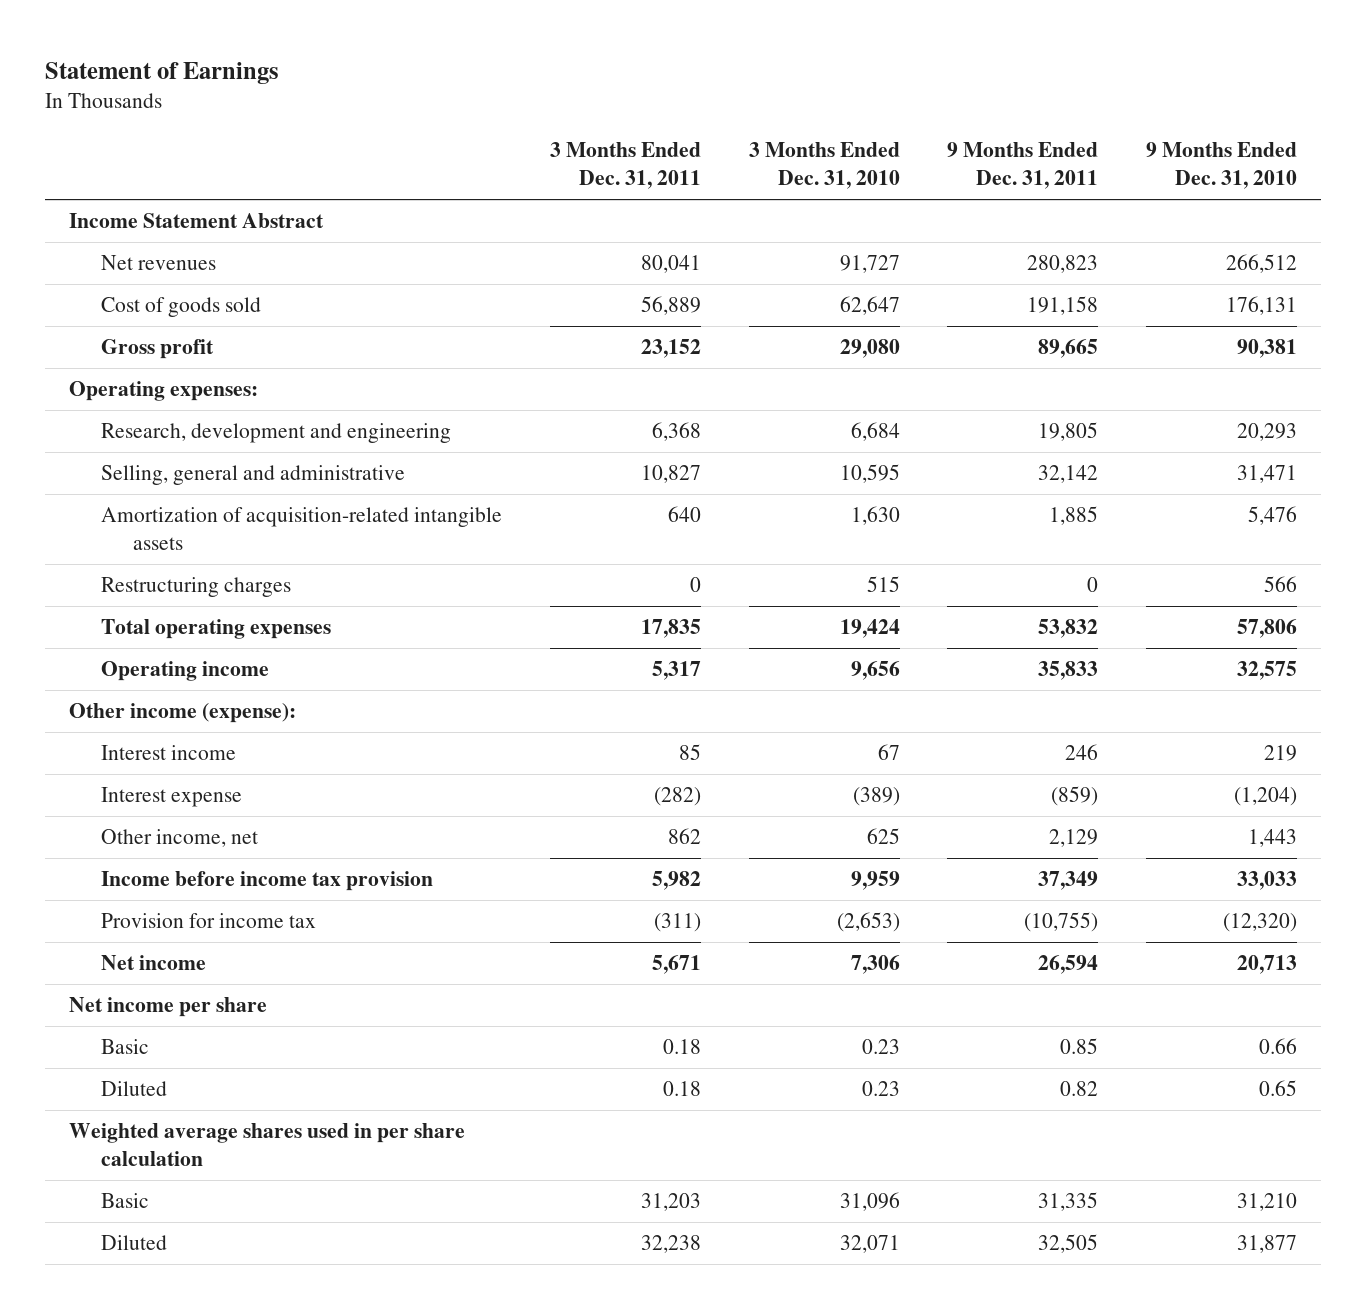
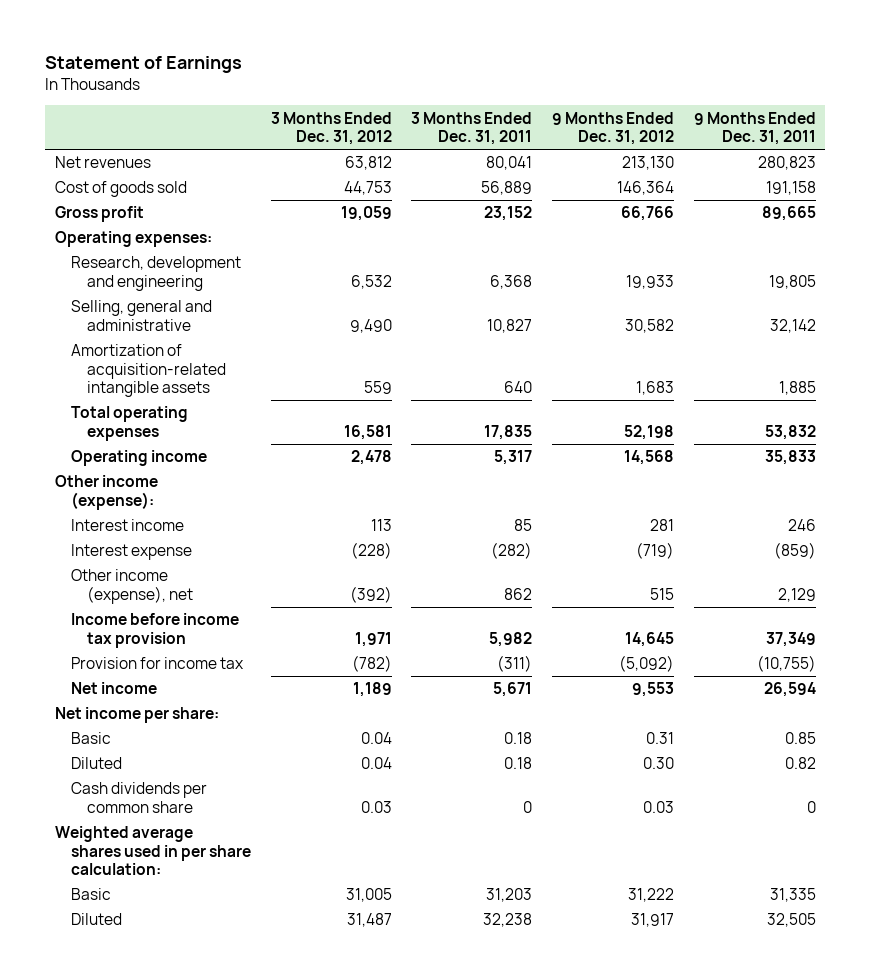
- | 3 Months Ended Dec. 31, 2011 | 3 Months Ended Dec. 31, 2010 | 9 Months Ended Dec. 31, 2011 | 9 Months Ended Dec. 31, 2010
+ | 3 Months Ended Dec. 31, 2012 | 3 Months Ended Dec. 31, 2011 | 9 Months Ended Dec. 31, 2012 | 9 Months Ended Dec. 31, 2011
- Income Statement Abstract
- Restructuring charges | 0 | 515 | 0 | 566
- Other income, net | 862 | 625 | 2,129 | 1,443
+ Other income (expense), net | (392) | 862 | 515 | 2,129
- Net income per share
+ Net income per share:
- Weighted average shares used in per share calculation
+ Cash dividends per common share | 0.03 | 0 | 0.03 | 0
+ Weighted average shares used in per share calculation:

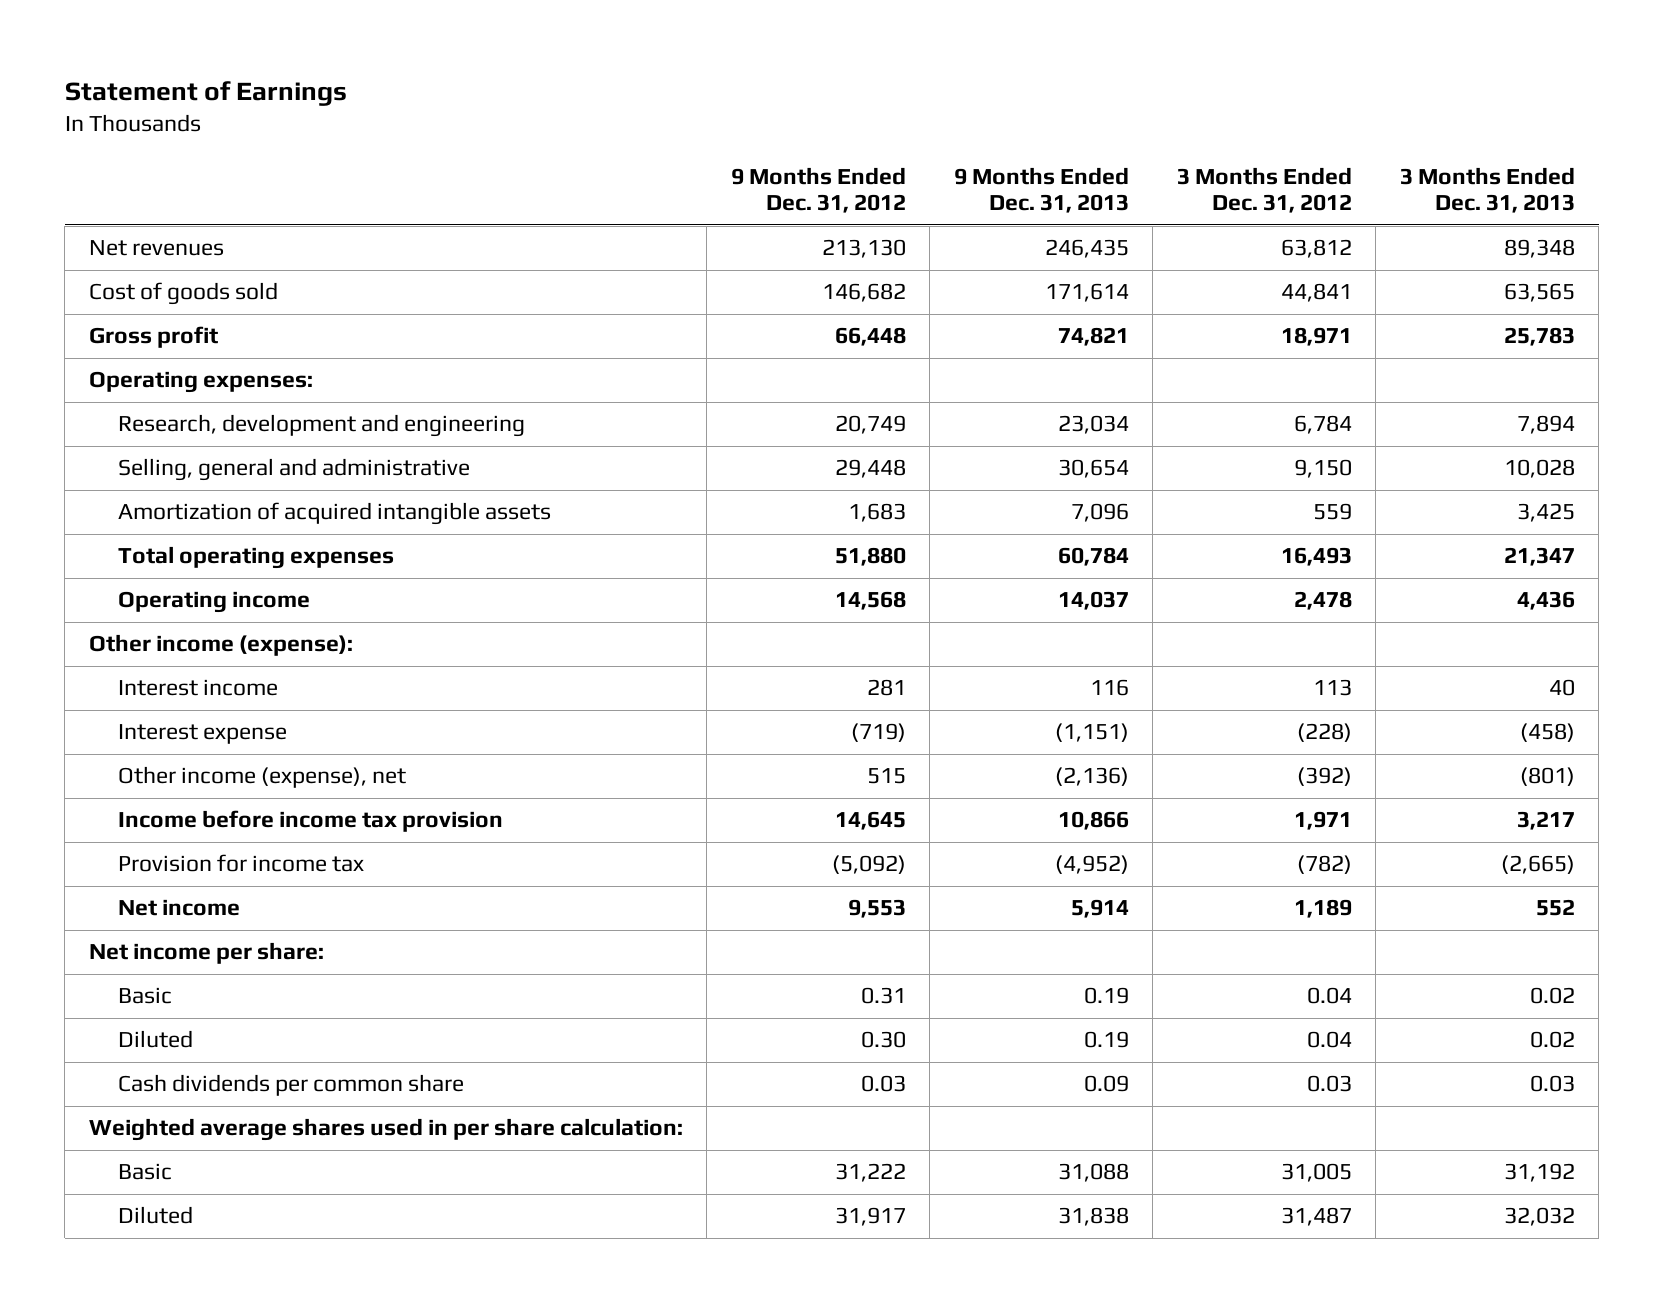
- | 3 Months Ended Dec. 31, 2012 | 3 Months Ended Dec. 31, 2011 | 9 Months Ended Dec. 31, 2012 | 9 Months Ended Dec. 31, 2011
+ | 9 Months Ended Dec. 31, 2012 | 9 Months Ended Dec. 31, 2013 | 3 Months Ended Dec. 31, 2012 | 3 Months Ended Dec. 31, 2013
- Cost of goods sold | 44,753 | 56,889 | 146,364 | 191,158
- Gross profit | 19,059 | 23,152 | 66,766 | 89,665
+ Cost of goods sold | 146,682 | 171,614 | 44,841 | 63,565
+ Gross profit | 66,448 | 74,821 | 18,971 | 25,783
- Research, development and engineering | 6,532 | 6,368 | 19,933 | 19,805
- Selling, general and administrative | 9,490 | 10,827 | 30,582 | 32,142
- Amortization of acquisition-related intangible assets | 559 | 640 | 1,683 | 1,885
- Total operating expenses | 16,581 | 17,835 | 52,198 | 53,832
+ Research, development and engineering | 20,749 | 23,034 | 6,784 | 7,894
+ Selling, general and administrative | 29,448 | 30,654 | 9,150 | 10,028
+ Amortization of acquired intangible assets | 1,683 | 7,096 | 559 | 3,425
+ Total operating expenses | 51,880 | 60,784 | 16,493 | 21,347

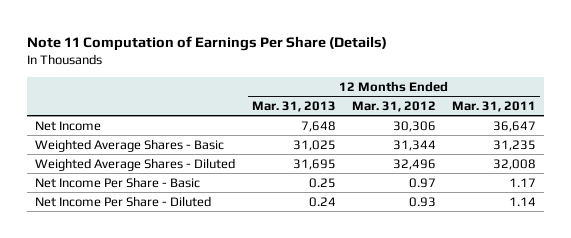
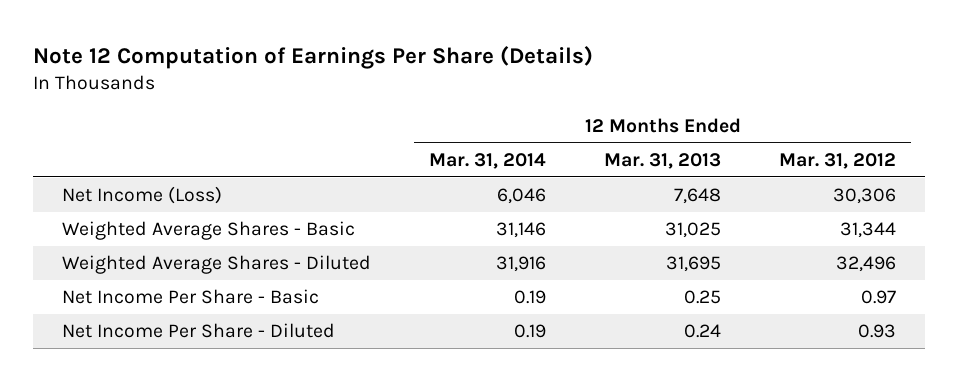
- Note 11 Computation of Earnings Per Share (Details)
+ Note 12 Computation of Earnings Per Share (Details)
- | 12 Months Ended Mar. 31, 2013 | 12 Months Ended Mar. 31, 2012 | 12 Months Ended Mar. 31, 2011
+ | 12 Months Ended Mar. 31, 2014 | 12 Months Ended Mar. 31, 2013 | 12 Months Ended Mar. 31, 2012
- Net Income | 7,648 | 30,306 | 36,647
+ Net Income (Loss) | 6,046 | 7,648 | 30,306

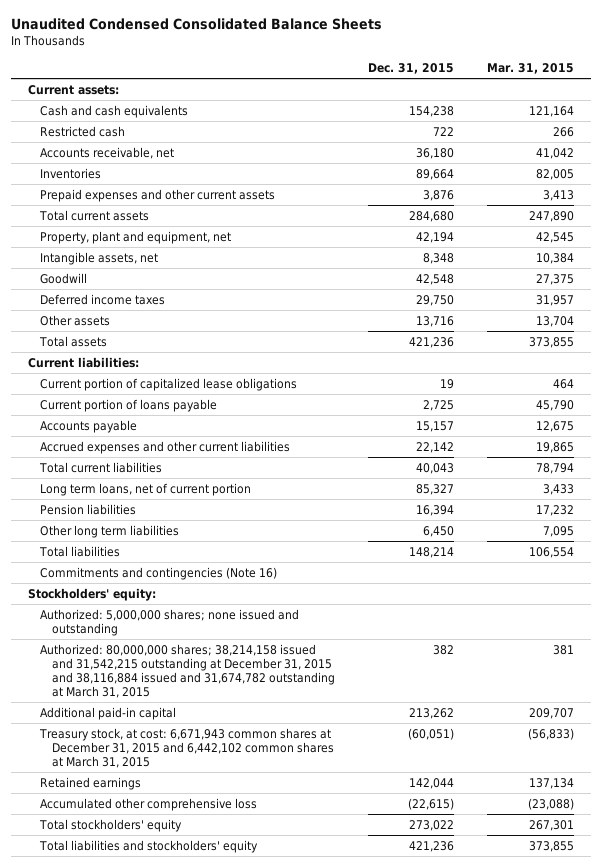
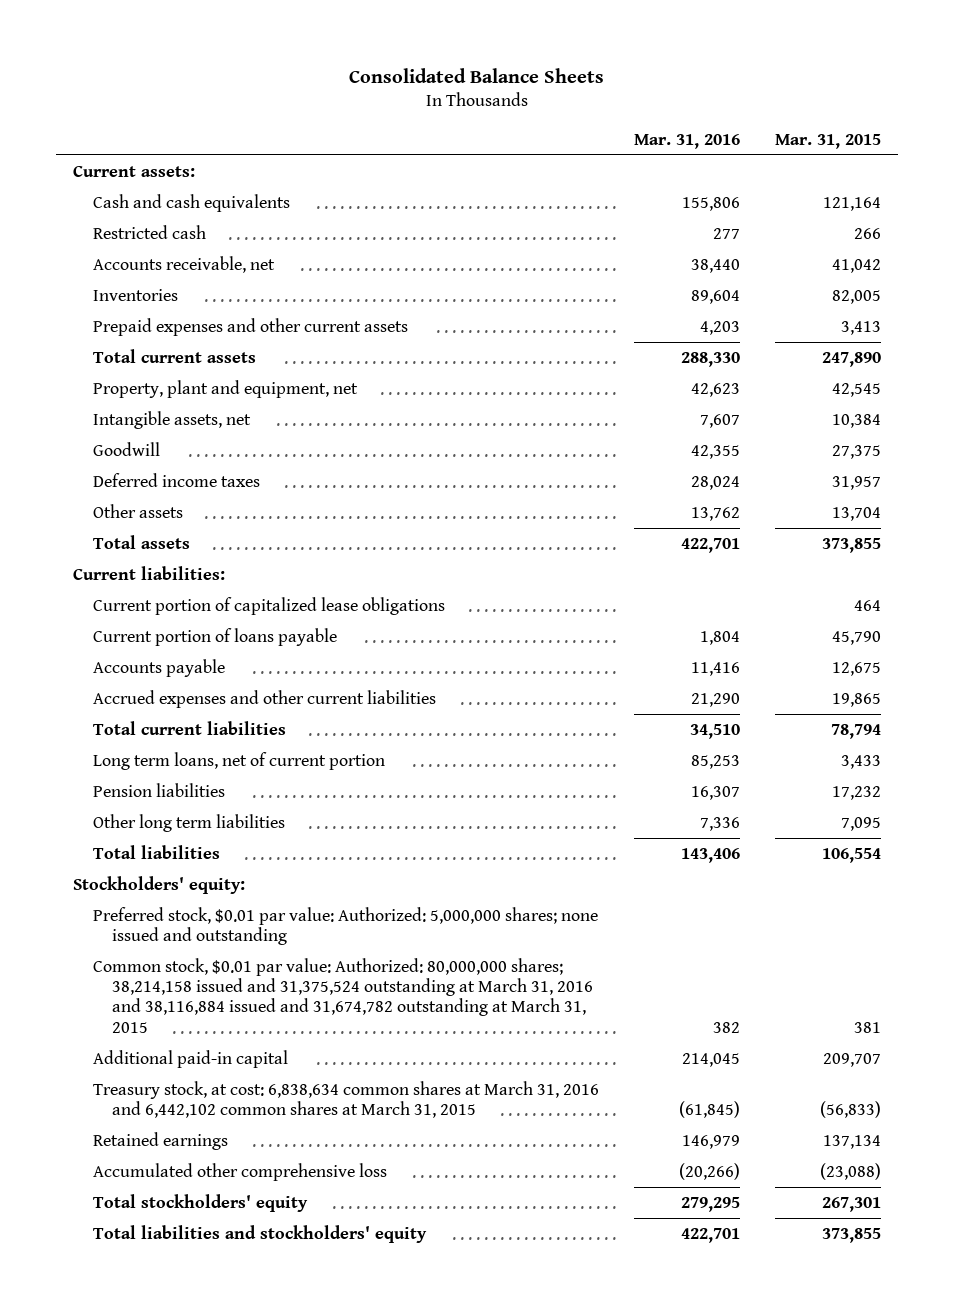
- Unaudited Condensed Consolidated Balance Sheets
+ Consolidated Balance Sheets
- | Dec. 31, 2015 | Mar. 31, 2015
+ | Mar. 31, 2016 | Mar. 31, 2015
- Commitments and contingencies (Note 16)
- Authorized: 5,000,000 shares; none issued and outstanding
- Authorized: 80,000,000 shares; 38,214,158 issued and 31,542,215 outstanding at December 31, 2015 and 38,116,884 issued and 31,674,782 outstanding at March 31, 2015 | 382 | 381
+ Preferred stock, $0.01 par value: Authorized: 5,000,000 shares; none issued and outstanding
+ Common stock, $0.01 par value: Authorized: 80,000,000 shares; 38,214,158 issued and 31,375,524 outstanding at March 31, 2016 and 38,116,884 issued and 31,674,782 outstanding at March 31, 2015 | 382 | 381
- Treasury stock, at cost: 6,671,943 common shares at December 31, 2015 and 6,442,102 common shares at March 31, 2015 | (60,051) | (56,833)
+ Treasury stock, at cost: 6,838,634 common shares at March 31, 2016 and 6,442,102 common shares at March 31, 2015 | (61,845) | (56,833)

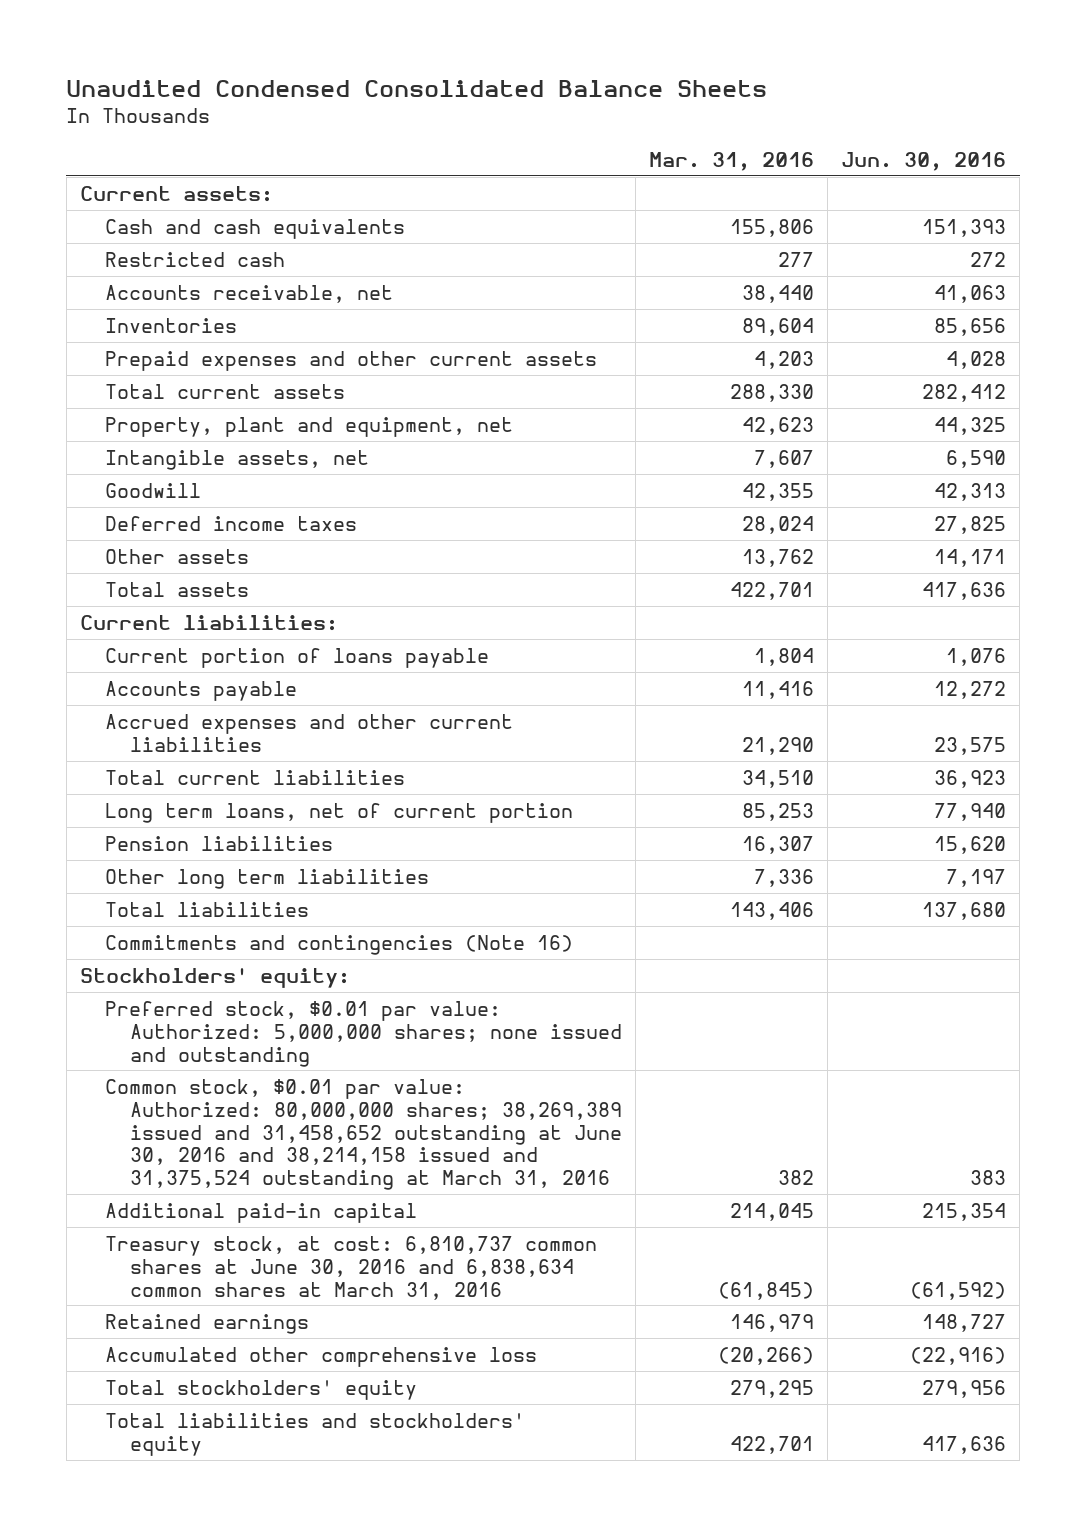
- Consolidated Balance Sheets
+ Unaudited Condensed Consolidated Balance Sheets
- | Mar. 31, 2016 | Mar. 31, 2015
+ | Mar. 31, 2016 | Jun. 30, 2016
- Current portion of capitalized lease obligations | | 464
+ Commitments and contingencies (Note 16)
- Common stock, $0.01 par value: Authorized: 80,000,000 shares; 38,214,158 issued and 31,375,524 outstanding at March 31, 2016 and 38,116,884 issued and 31,674,782 outstanding at March 31, 2015 | 382 | 381
+ Common stock, $0.01 par value: Authorized: 80,000,000 shares; 38,269,389 issued and 31,458,652 outstanding at June 30, 2016 and 38,214,158 issued and 31,375,524 outstanding at March 31, 2016 | 382 | 383
- Treasury stock, at cost: 6,838,634 common shares at March 31, 2016 and 6,442,102 common shares at March 31, 2015 | (61,845) | (56,833)
+ Treasury stock, at cost: 6,810,737 common shares at June 30, 2016 and 6,838,634 common shares at March 31, 2016 | (61,845) | (61,592)

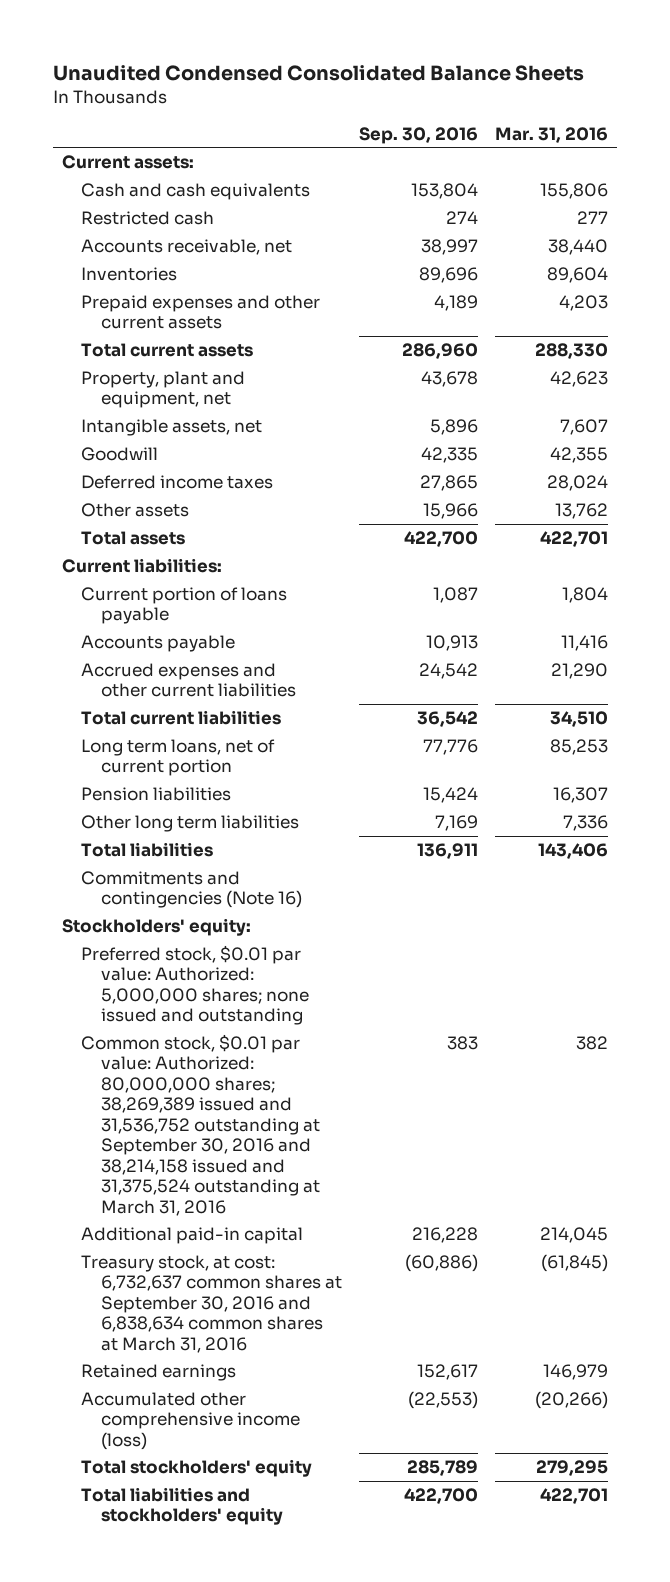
- | Mar. 31, 2016 | Jun. 30, 2016
+ | Sep. 30, 2016 | Mar. 31, 2016
- Common stock, $0.01 par value: Authorized: 80,000,000 shares; 38,269,389 issued and 31,458,652 outstanding at June 30, 2016 and 38,214,158 issued and 31,375,524 outstanding at March 31, 2016 | 382 | 383
+ Common stock, $0.01 par value: Authorized: 80,000,000 shares; 38,269,389 issued and 31,536,752 outstanding at September 30, 2016 and 38,214,158 issued and 31,375,524 outstanding at March 31, 2016 | 383 | 382
- Treasury stock, at cost: 6,810,737 common shares at June 30, 2016 and 6,838,634 common shares at March 31, 2016 | (61,845) | (61,592)
+ Treasury stock, at cost: 6,732,637 common shares at September 30, 2016 and 6,838,634 common shares at March 31, 2016 | (60,886) | (61,845)
- Accumulated other comprehensive loss | (20,266) | (22,916)
+ Accumulated other comprehensive income (loss) | (22,553) | (20,266)

